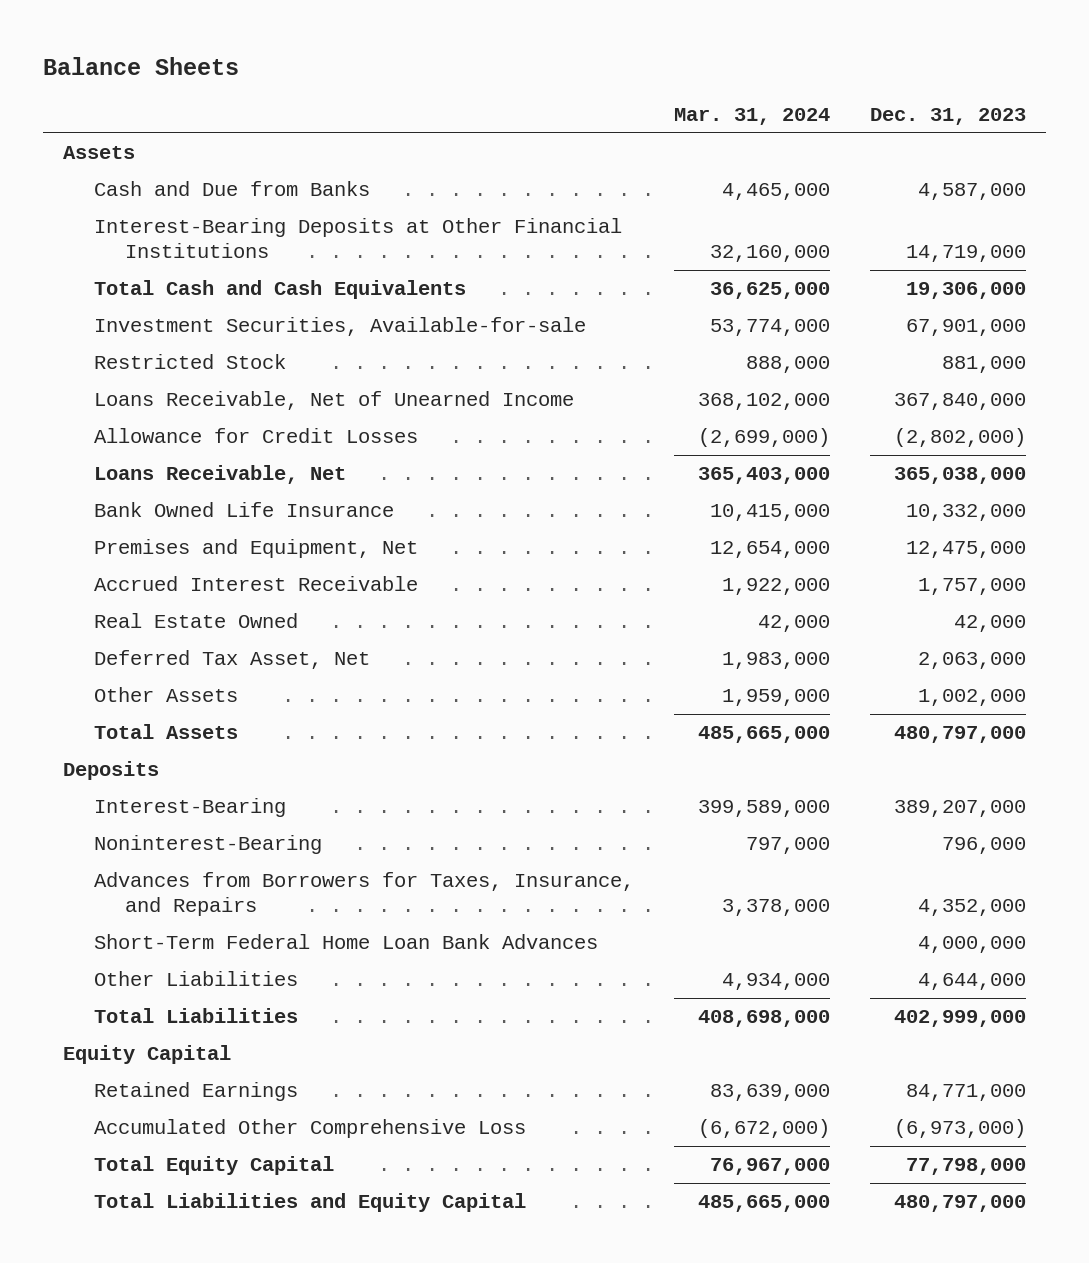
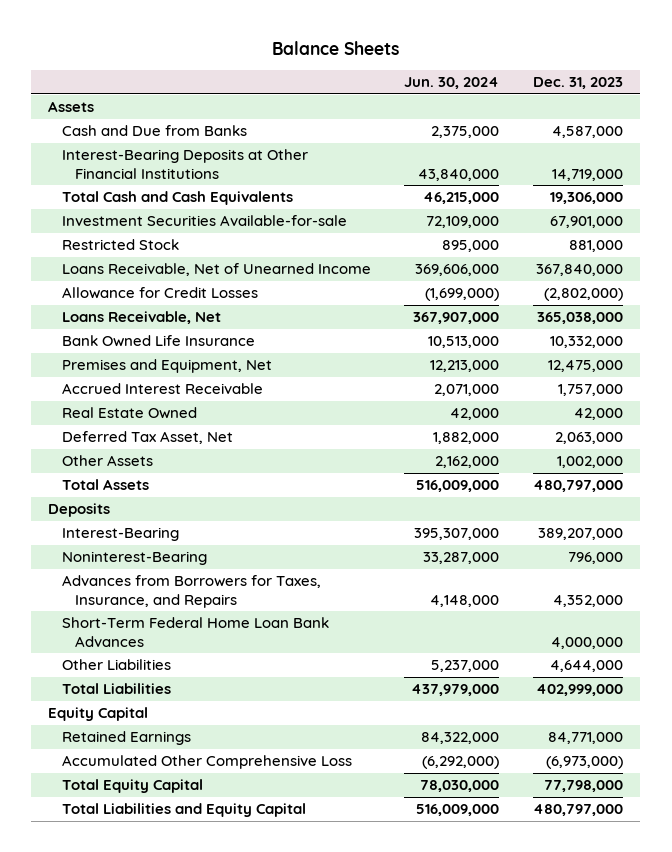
- | Mar. 31, 2024 | Dec. 31, 2023
+ | Jun. 30, 2024 | Dec. 31, 2023
- Investment Securities, Available-for-sale | 53,774,000 | 67,901,000
+ Investment Securities Available-for-sale | 72,109,000 | 67,901,000

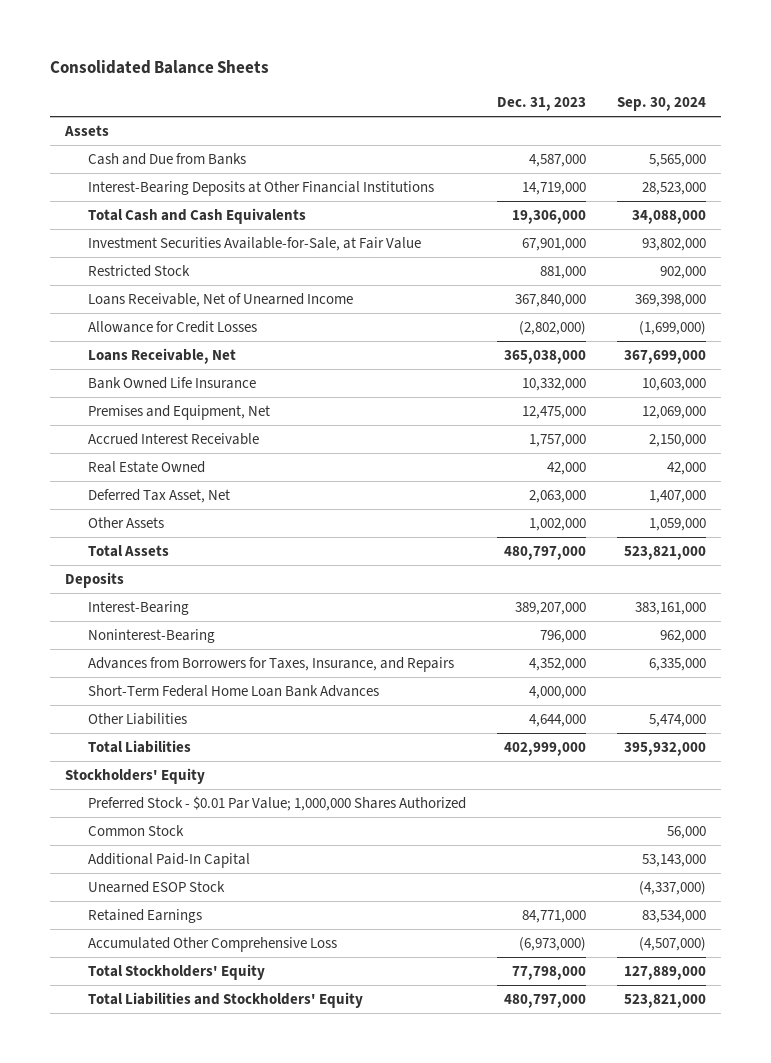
- Balance Sheets
+ Consolidated Balance Sheets
- | Jun. 30, 2024 | Dec. 31, 2023
+ | Dec. 31, 2023 | Sep. 30, 2024
- Investment Securities Available-for-sale | 72,109,000 | 67,901,000
+ Investment Securities Available-for-Sale, at Fair Value | 67,901,000 | 93,802,000
- Equity Capital
+ Stockholders' Equity
+ Preferred Stock - $0.01 Par Value; 1,000,000 Shares Authorized
+ Common Stock | | 56,000
+ Additional Paid-In Capital | | 53,143,000
+ Unearned ESOP Stock | | (4,337,000)
- Total Equity Capital | 78,030,000 | 77,798,000
- Total Liabilities and Equity Capital | 516,009,000 | 480,797,000
+ Total Stockholders' Equity | 77,798,000 | 127,889,000
+ Total Liabilities and Stockholders' Equity | 480,797,000 | 523,821,000

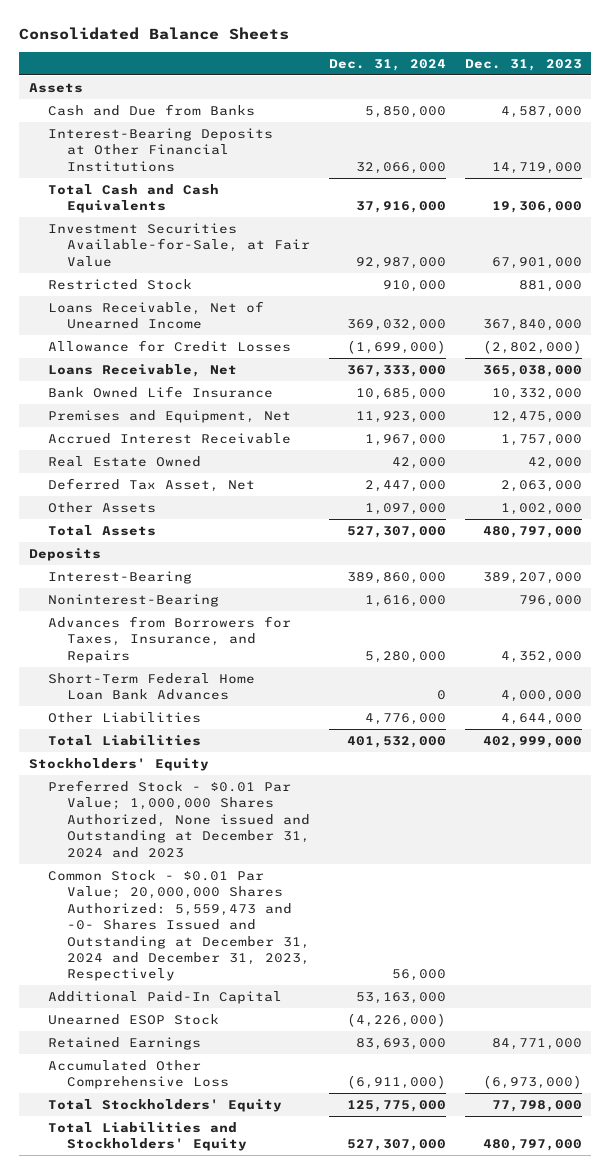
- | Dec. 31, 2023 | Sep. 30, 2024
+ | Dec. 31, 2024 | Dec. 31, 2023
- Preferred Stock - $0.01 Par Value; 1,000,000 Shares Authorized
- Common Stock | | 56,000
+ Preferred Stock - $0.01 Par Value; 1,000,000 Shares Authorized, None issued and Outstanding at December 31, 2024 and 2023
+ Common Stock - $0.01 Par Value; 20,000,000 Shares Authorized: 5,559,473 and -0- Shares Issued and Outstanding at December 31, 2024 and December 31, 2023, Respectively | 56,000 |

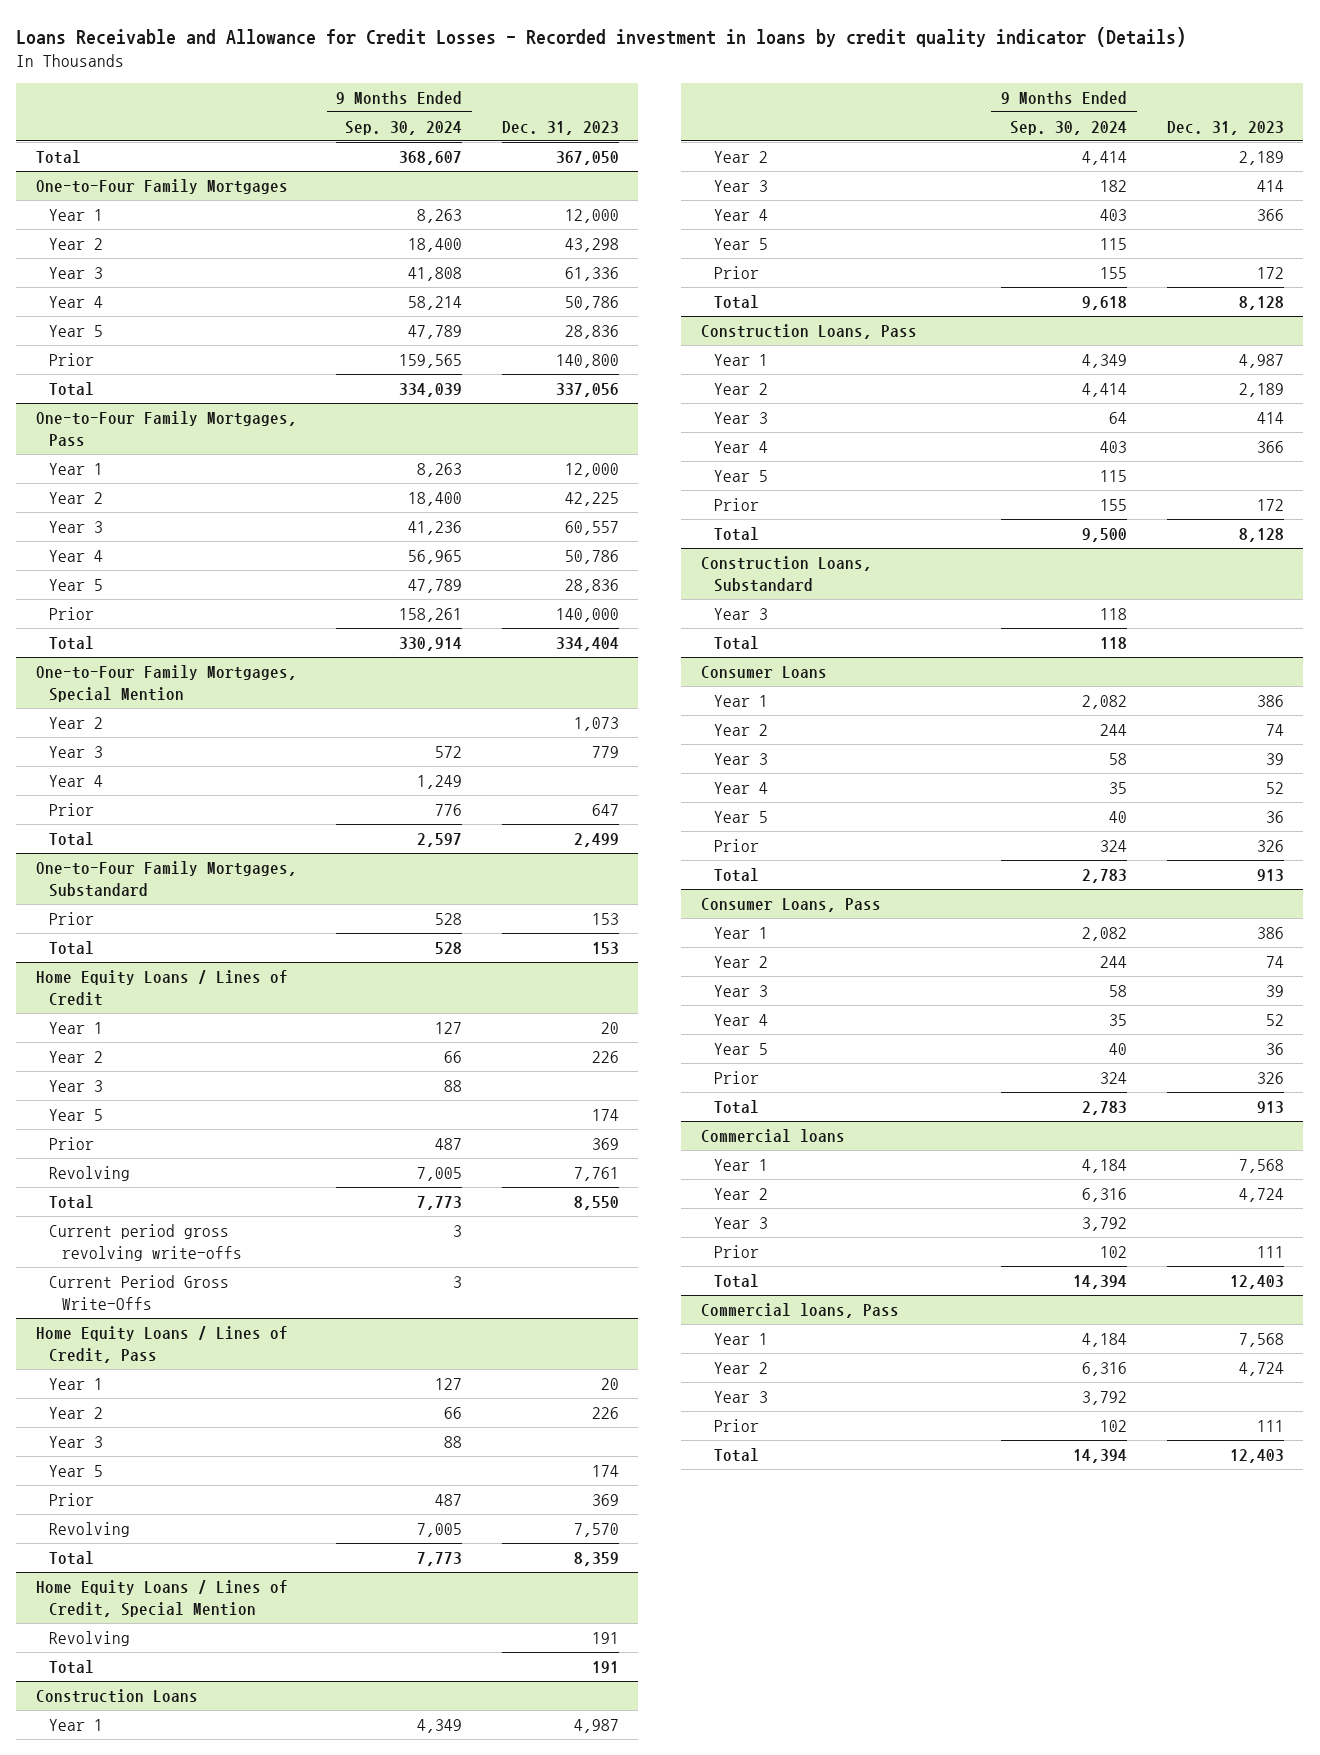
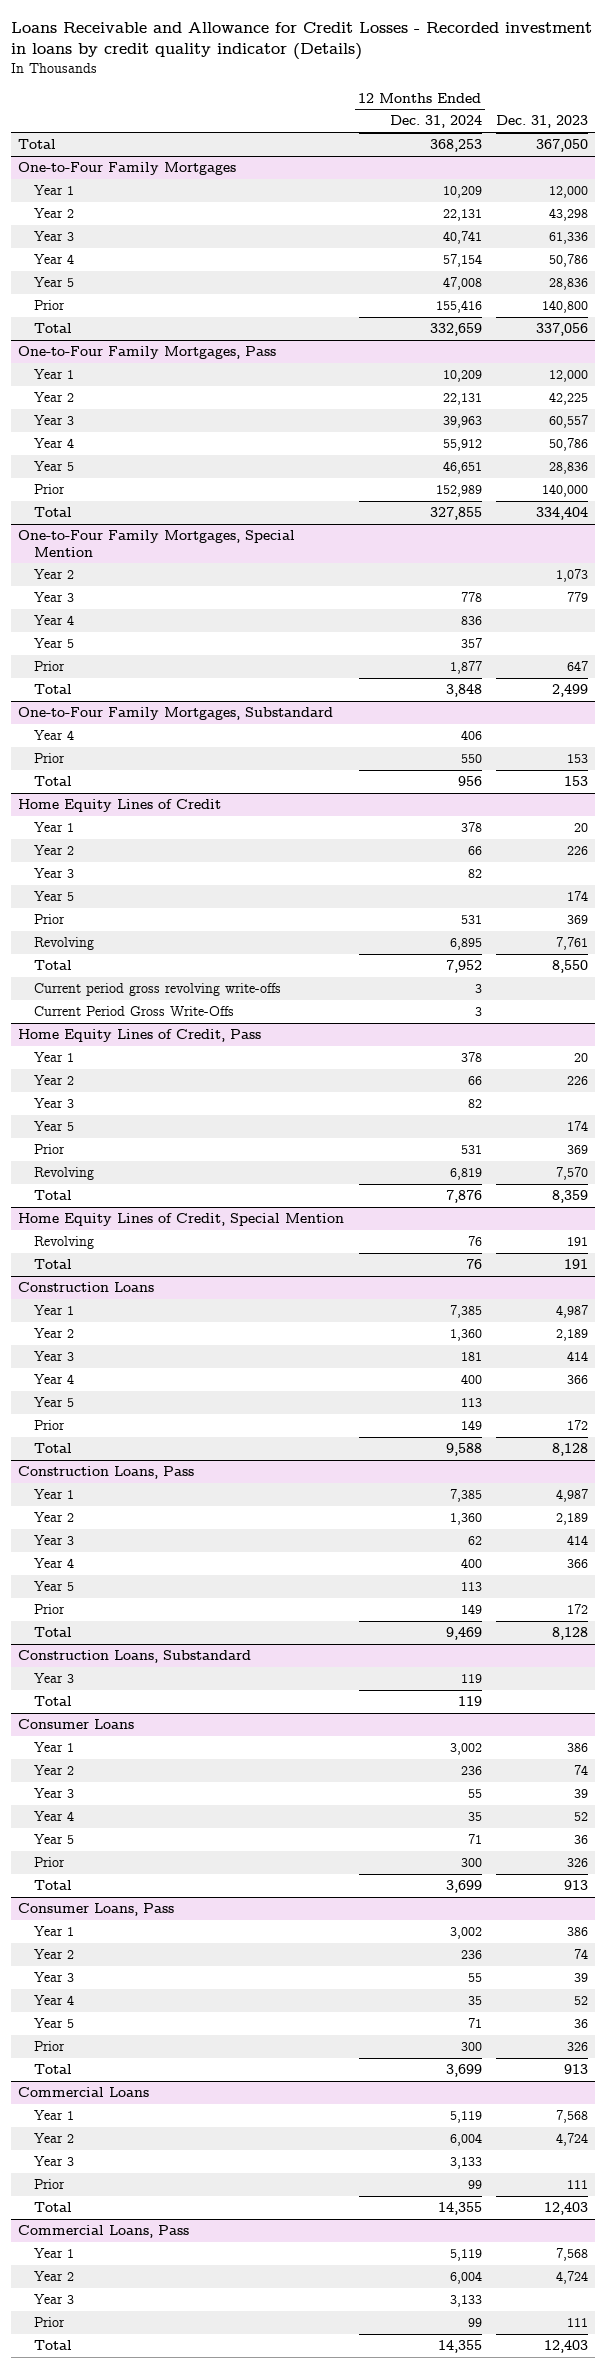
- | 9 Months Ended Sep. 30, 2024 | Dec. 31, 2023
+ | 12 Months Ended Dec. 31, 2024 | Dec. 31, 2023
@ One-to-Four Family Mortgages, Special Mention
+ Year 5 | 357 |
@ One-to-Four Family Mortgages, Substandard
+ Year 4 | 406 |
- Home Equity Loans / Lines of Credit
+ Home Equity Lines of Credit
- Home Equity Loans / Lines of Credit, Pass
+ Home Equity Lines of Credit, Pass
- Home Equity Loans / Lines of Credit, Special Mention
+ Home Equity Lines of Credit, Special Mention
- Commercial loans
+ Commercial Loans
- Commercial loans, Pass
+ Commercial Loans, Pass

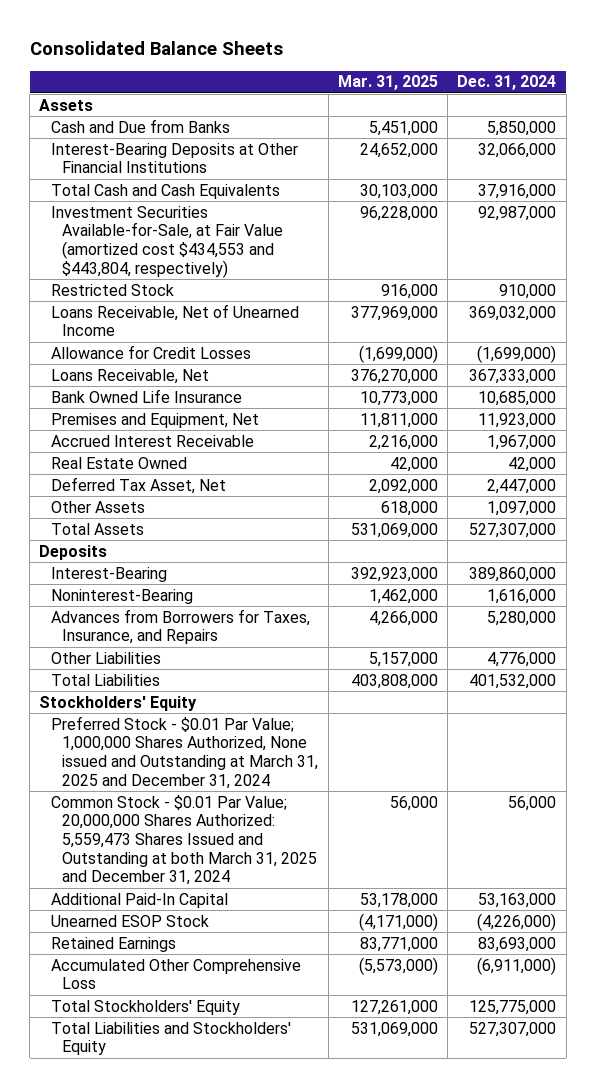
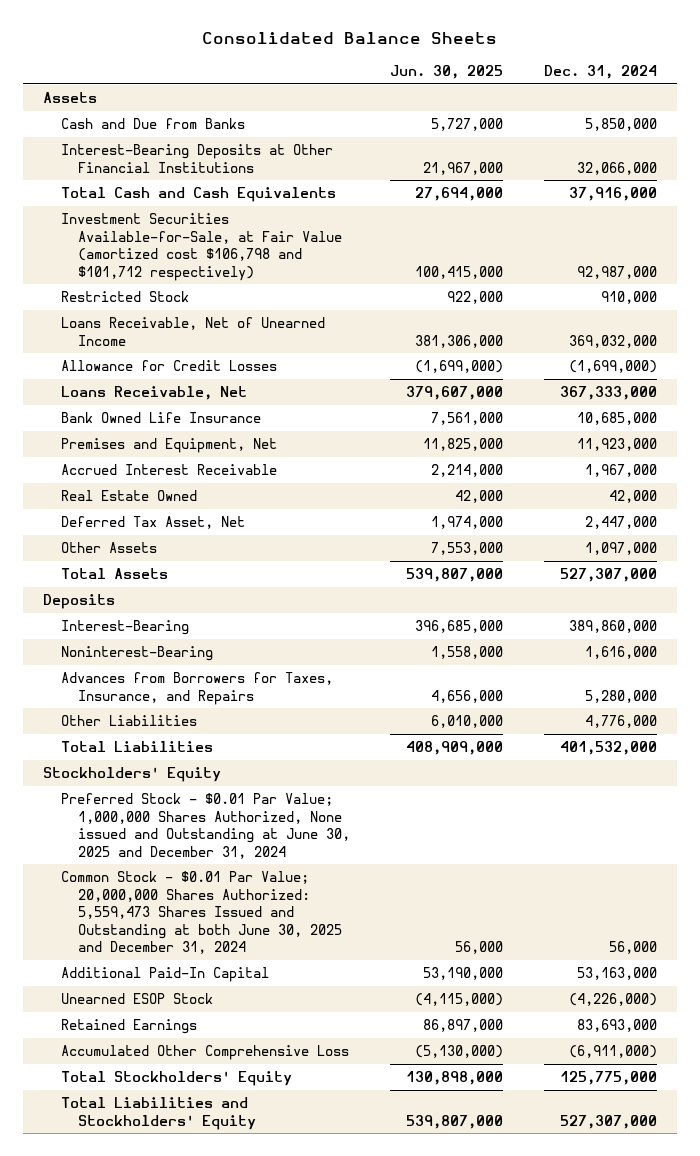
- | Mar. 31, 2025 | Dec. 31, 2024
+ | Jun. 30, 2025 | Dec. 31, 2024
- Investment Securities Available-for-Sale, at Fair Value (amortized cost $434,553 and $443,804, respectively) | 96,228,000 | 92,987,000
+ Investment Securities Available-for-Sale, at Fair Value (amortized cost $106,798 and $101,712 respectively) | 100,415,000 | 92,987,000
- Preferred Stock - $0.01 Par Value; 1,000,000 Shares Authorized, None issued and Outstanding at March 31, 2025 and December 31, 2024
- Common Stock - $0.01 Par Value; 20,000,000 Shares Authorized: 5,559,473 Shares Issued and Outstanding at both March 31, 2025 and December 31, 2024 | 56,000 | 56,000
+ Preferred Stock - $0.01 Par Value; 1,000,000 Shares Authorized, None issued and Outstanding at June 30, 2025 and December 31, 2024
+ Common Stock - $0.01 Par Value; 20,000,000 Shares Authorized: 5,559,473 Shares Issued and Outstanding at both June 30, 2025 and December 31, 2024 | 56,000 | 56,000

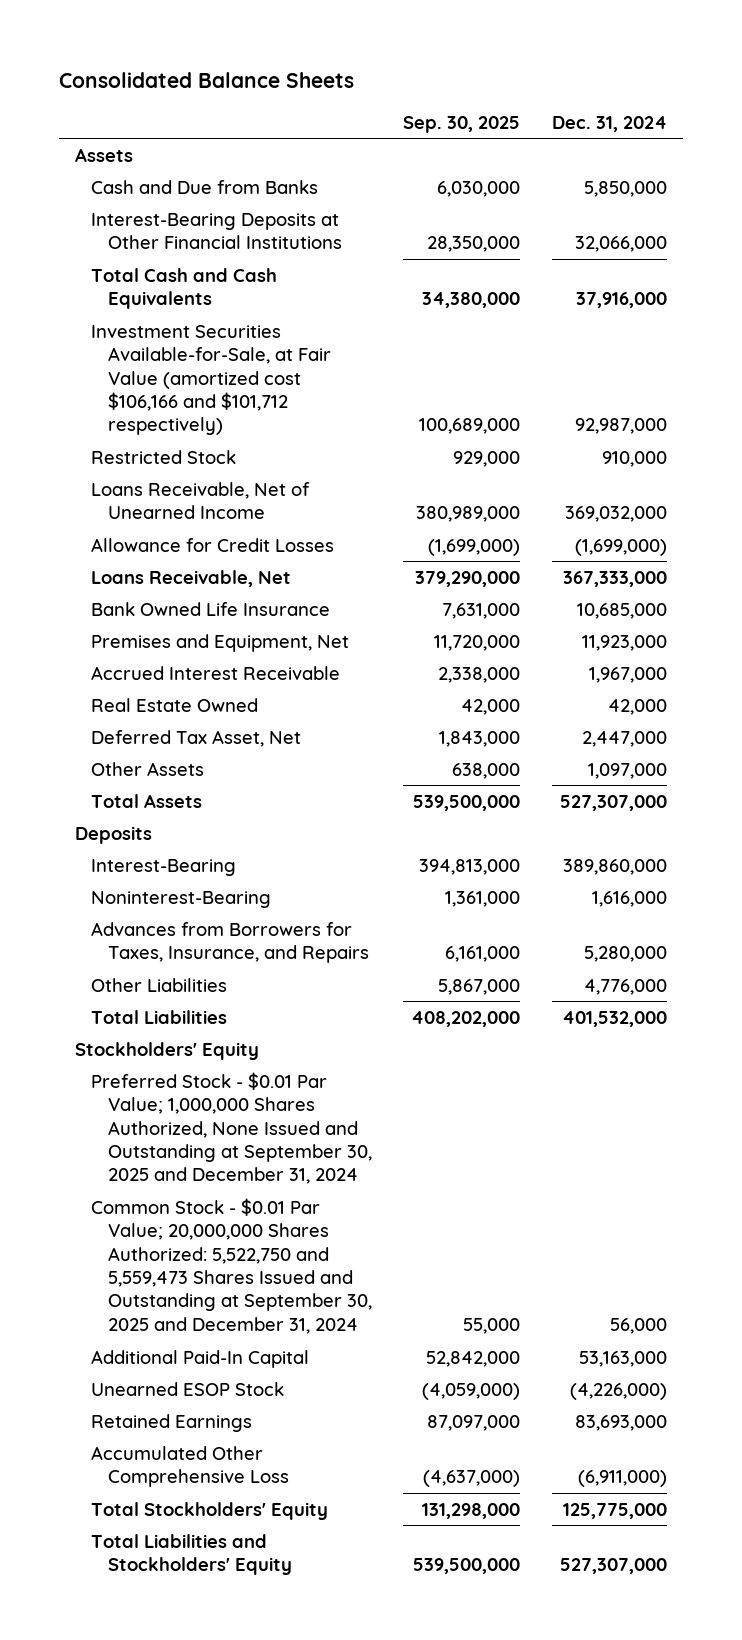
- | Jun. 30, 2025 | Dec. 31, 2024
+ | Sep. 30, 2025 | Dec. 31, 2024
- Investment Securities Available-for-Sale, at Fair Value (amortized cost $106,798 and $101,712 respectively) | 100,415,000 | 92,987,000
+ Investment Securities Available-for-Sale, at Fair Value (amortized cost $106,166 and $101,712 respectively) | 100,689,000 | 92,987,000
- Preferred Stock - $0.01 Par Value; 1,000,000 Shares Authorized, None issued and Outstanding at June 30, 2025 and December 31, 2024
- Common Stock - $0.01 Par Value; 20,000,000 Shares Authorized: 5,559,473 Shares Issued and Outstanding at both June 30, 2025 and December 31, 2024 | 56,000 | 56,000
+ Preferred Stock - $0.01 Par Value; 1,000,000 Shares Authorized, None Issued and Outstanding at September 30, 2025 and December 31, 2024
+ Common Stock - $0.01 Par Value; 20,000,000 Shares Authorized: 5,522,750 and 5,559,473 Shares Issued and Outstanding at September 30, 2025 and December 31, 2024 | 55,000 | 56,000

